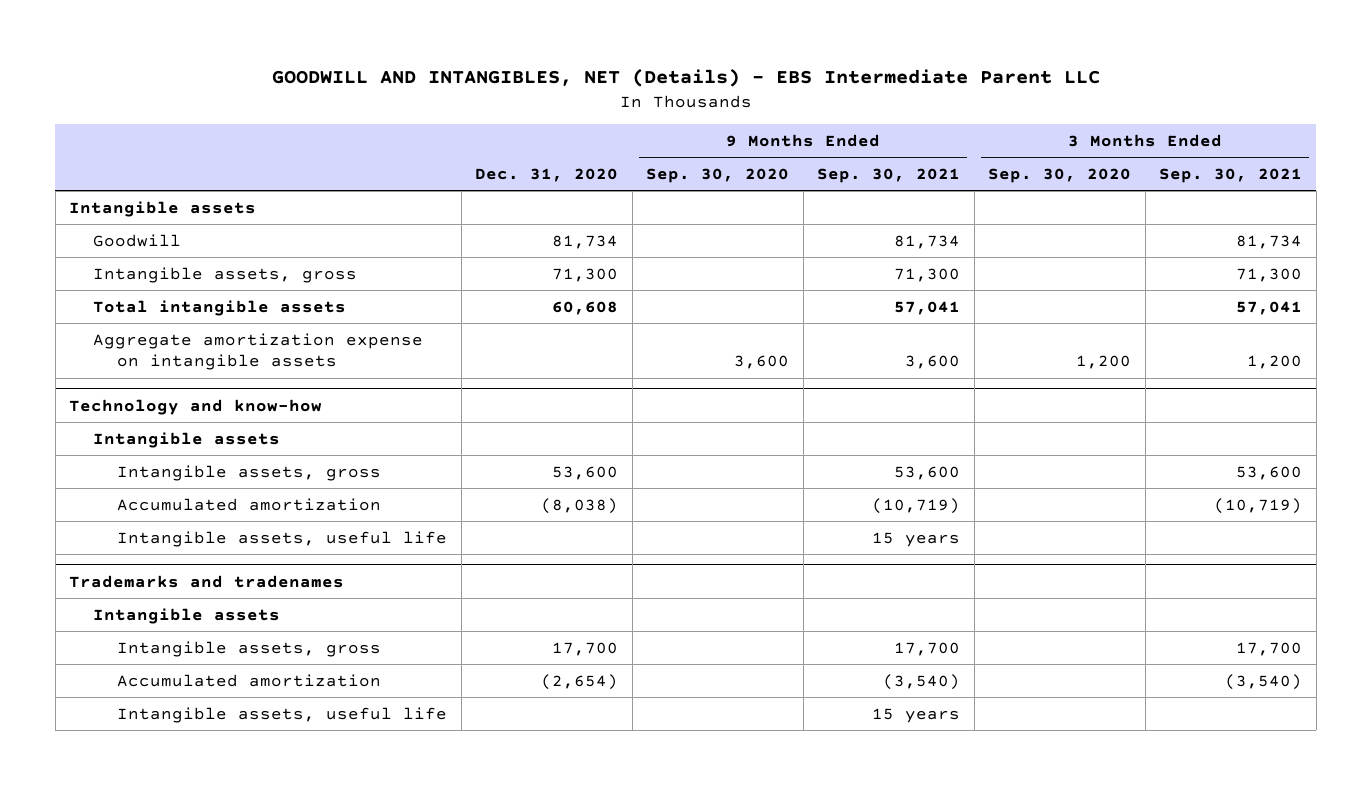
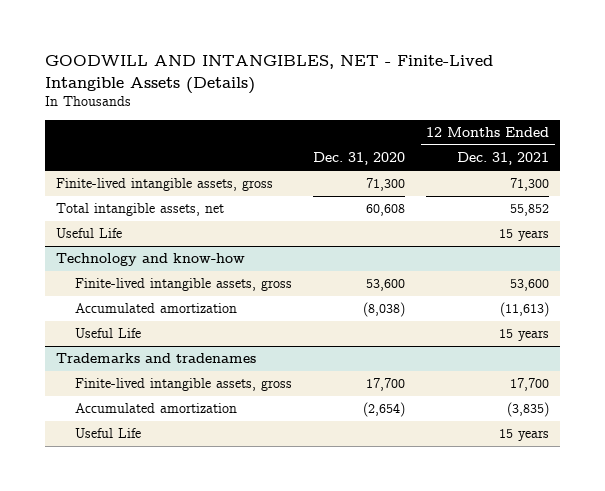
- GOODWILL AND INTANGIBLES, NET (Details) - EBS Intermediate Parent LLC
+ GOODWILL AND INTANGIBLES, NET - Finite-Lived Intangible Assets (Details)
- | Dec. 31, 2020 | 9 Months Ended Sep. 30, 2020 | 9 Months Ended Sep. 30, 2021 | 3 Months Ended Sep. 30, 2020 | 3 Months Ended Sep. 30, 2021
+ | Dec. 31, 2020 | 12 Months Ended Dec. 31, 2021
- Intangible assets
- Goodwill | 81,734 | | 81,734 | | 81,734
- Intangible assets, gross | 71,300 | | 71,300 | | 71,300
- Total intangible assets | 60,608 | | 57,041 | | 57,041
- Aggregate amortization expense on intangible assets | | 3,600 | 3,600 | 1,200 | 1,200
+ Finite-lived intangible assets, gross | 71,300 | 71,300
+ Total intangible assets, net | 60,608 | 55,852
+ Useful Life | | 15 years
@ Technology and know-how
- Intangible assets
- Intangible assets, gross | 53,600 | | 53,600 | | 53,600
+ Finite-lived intangible assets, gross | 53,600 | 53,600
- Intangible assets, useful life | | | 15 years | |
+ Useful Life | | 15 years
@ Trademarks and tradenames
- Intangible assets
- Intangible assets, gross | 17,700 | | 17,700 | | 17,700
+ Finite-lived intangible assets, gross | 17,700 | 17,700
- Intangible assets, useful life | | | 15 years | |
+ Useful Life | | 15 years

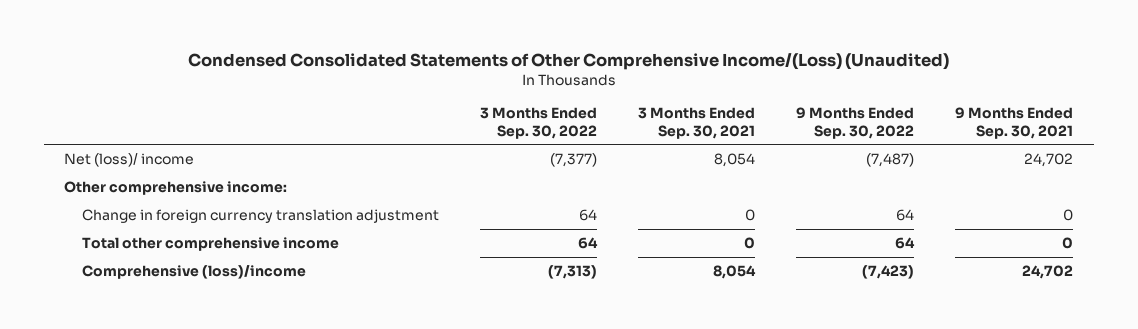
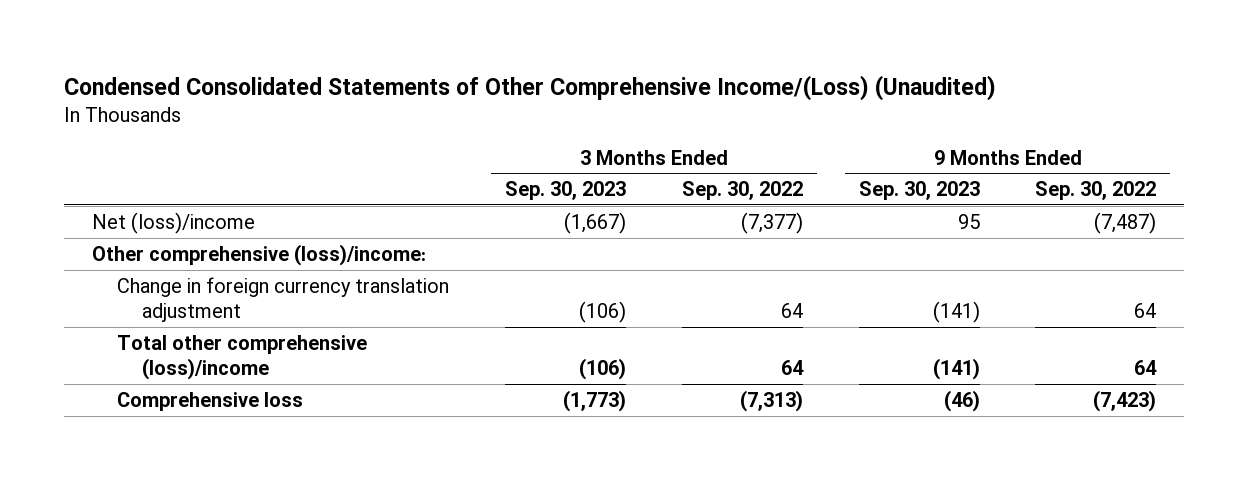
- | 3 Months Ended Sep. 30, 2022 | 3 Months Ended Sep. 30, 2021 | 9 Months Ended Sep. 30, 2022 | 9 Months Ended Sep. 30, 2021
+ | 3 Months Ended Sep. 30, 2023 | 3 Months Ended Sep. 30, 2022 | 9 Months Ended Sep. 30, 2023 | 9 Months Ended Sep. 30, 2022
- Net (loss)/ income | (7,377) | 8,054 | (7,487) | 24,702
- Other comprehensive income:
+ Net (loss)/income | (1,667) | (7,377) | 95 | (7,487)
+ Other comprehensive (loss)/income:
- Total other comprehensive income | 64 | 0 | 64 | 0
- Comprehensive (loss)/income | (7,313) | 8,054 | (7,423) | 24,702
+ Total other comprehensive (loss)/income | (106) | 64 | (141) | 64
+ Comprehensive loss | (1,773) | (7,313) | (46) | (7,423)

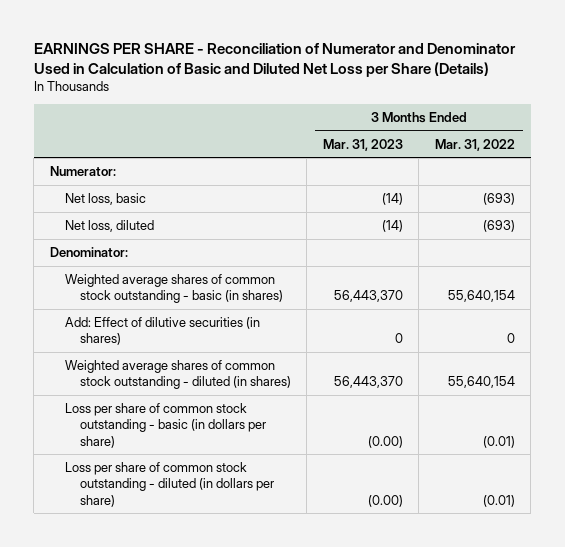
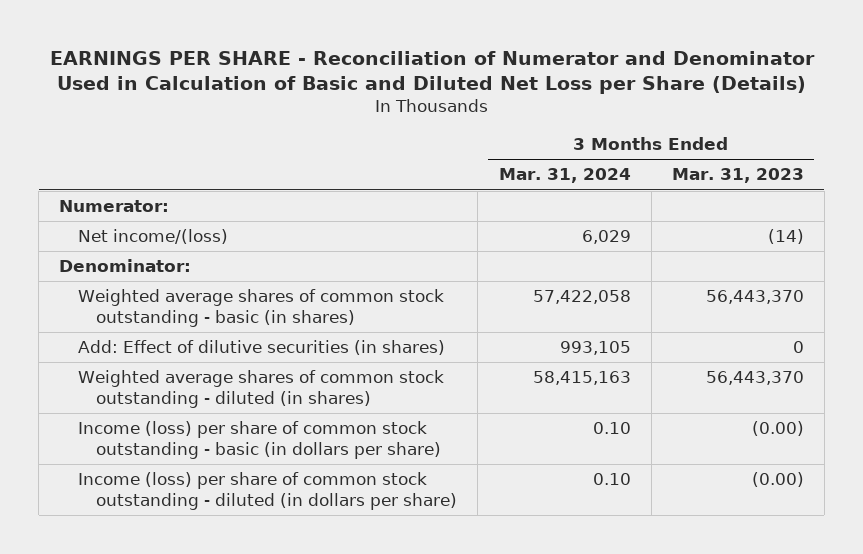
- | 3 Months Ended Mar. 31, 2023 | 3 Months Ended Mar. 31, 2022
+ | 3 Months Ended Mar. 31, 2024 | 3 Months Ended Mar. 31, 2023
- Net loss, basic | (14) | (693)
- Net loss, diluted | (14) | (693)
+ Net income/(loss) | 6,029 | (14)
- Loss per share of common stock outstanding - basic (in dollars per share) | (0.00) | (0.01)
- Loss per share of common stock outstanding - diluted (in dollars per share) | (0.00) | (0.01)
+ Income (loss) per share of common stock outstanding - basic (in dollars per share) | 0.10 | (0.00)
+ Income (loss) per share of common stock outstanding - diluted (in dollars per share) | 0.10 | (0.00)

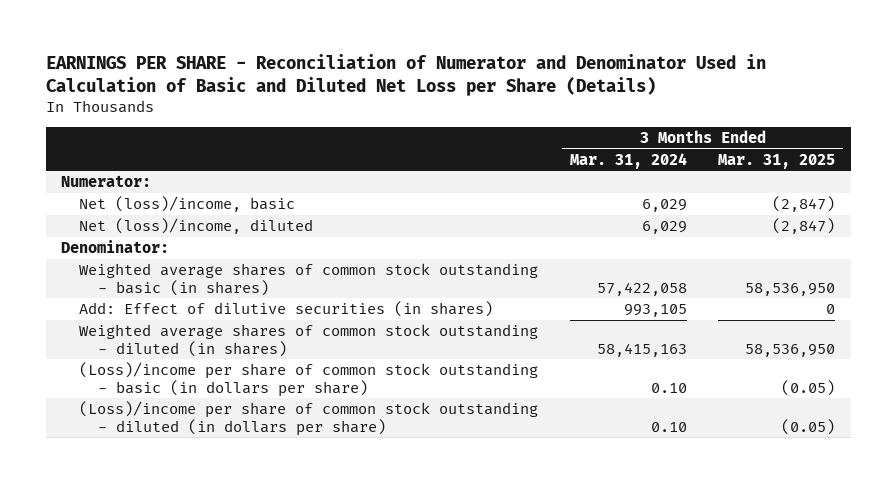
- | 3 Months Ended Mar. 31, 2024 | 3 Months Ended Mar. 31, 2023
+ | 3 Months Ended Mar. 31, 2024 | 3 Months Ended Mar. 31, 2025
- Net income/(loss) | 6,029 | (14)
+ Net (loss)/income, basic | 6,029 | (2,847)
+ Net (loss)/income, diluted | 6,029 | (2,847)
- Income (loss) per share of common stock outstanding - basic (in dollars per share) | 0.10 | (0.00)
- Income (loss) per share of common stock outstanding - diluted (in dollars per share) | 0.10 | (0.00)
+ (Loss)/income per share of common stock outstanding - basic (in dollars per share) | 0.10 | (0.05)
+ (Loss)/income per share of common stock outstanding - diluted (in dollars per share) | 0.10 | (0.05)

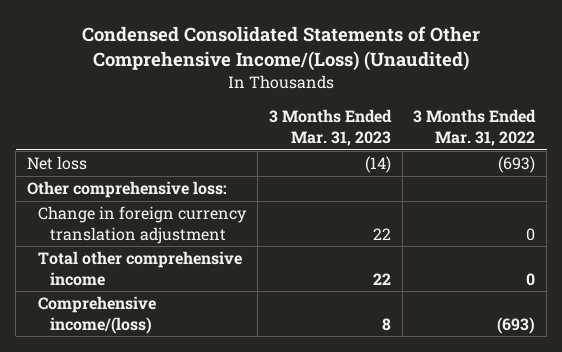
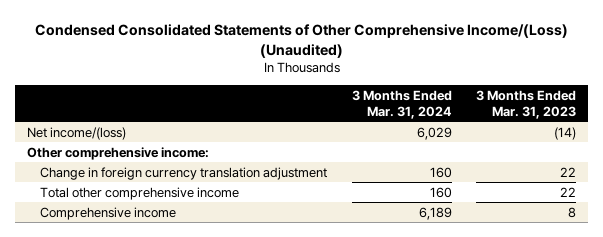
- | 3 Months Ended Mar. 31, 2023 | 3 Months Ended Mar. 31, 2022
+ | 3 Months Ended Mar. 31, 2024 | 3 Months Ended Mar. 31, 2023
- Net loss | (14) | (693)
- Other comprehensive loss:
+ Net income/(loss) | 6,029 | (14)
+ Other comprehensive income:
- Comprehensive income/(loss) | 8 | (693)
+ Comprehensive income | 6,189 | 8

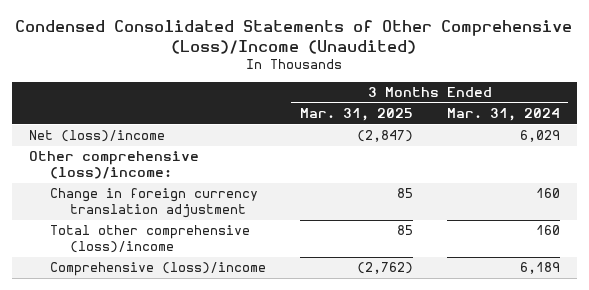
- Condensed Consolidated Statements of Other Comprehensive Income/(Loss) (Unaudited)
+ Condensed Consolidated Statements of Other Comprehensive (Loss)/Income (Unaudited)
- | 3 Months Ended Mar. 31, 2024 | 3 Months Ended Mar. 31, 2023
+ | 3 Months Ended Mar. 31, 2025 | 3 Months Ended Mar. 31, 2024
- Net income/(loss) | 6,029 | (14)
- Other comprehensive income:
+ Net (loss)/income | (2,847) | 6,029
+ Other comprehensive (loss)/income:
- Total other comprehensive income | 160 | 22
- Comprehensive income | 6,189 | 8
+ Total other comprehensive (loss)/income | 85 | 160
+ Comprehensive (loss)/income | (2,762) | 6,189

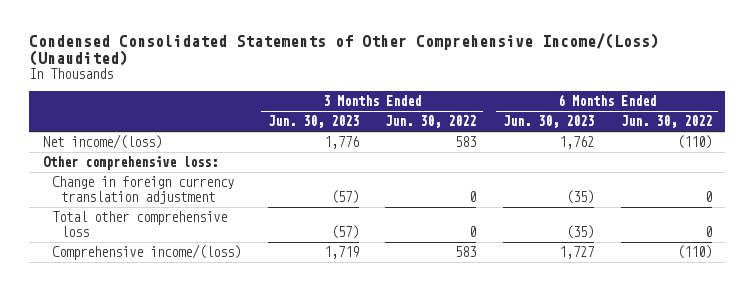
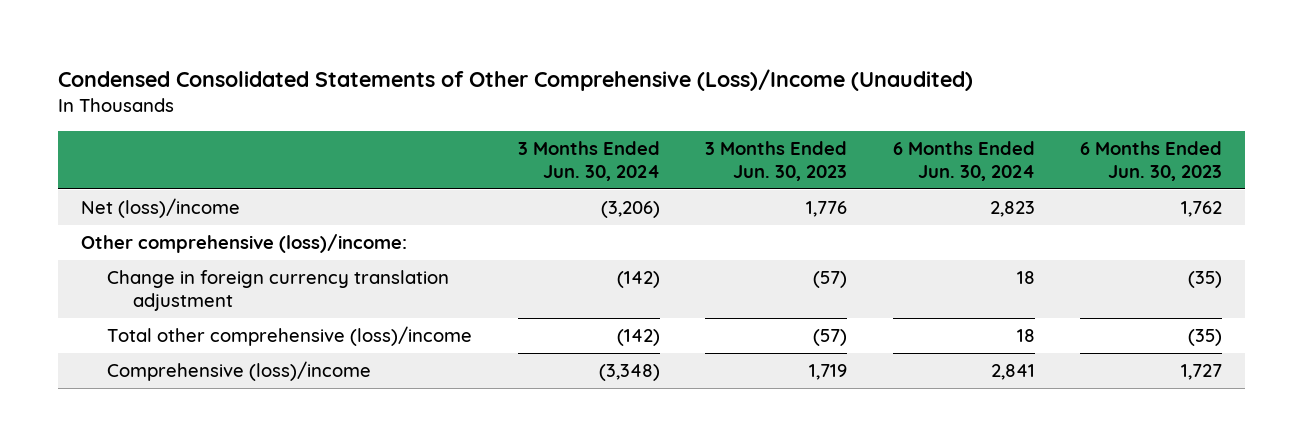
- Condensed Consolidated Statements of Other Comprehensive Income/(Loss) (Unaudited)
+ Condensed Consolidated Statements of Other Comprehensive (Loss)/Income (Unaudited)
- | 3 Months Ended Jun. 30, 2023 | 3 Months Ended Jun. 30, 2022 | 6 Months Ended Jun. 30, 2023 | 6 Months Ended Jun. 30, 2022
+ | 3 Months Ended Jun. 30, 2024 | 3 Months Ended Jun. 30, 2023 | 6 Months Ended Jun. 30, 2024 | 6 Months Ended Jun. 30, 2023
- Net income/(loss) | 1,776 | 583 | 1,762 | (110)
- Other comprehensive loss:
+ Net (loss)/income | (3,206) | 1,776 | 2,823 | 1,762
+ Other comprehensive (loss)/income:
- Total other comprehensive loss | (57) | 0 | (35) | 0
- Comprehensive income/(loss) | 1,719 | 583 | 1,727 | (110)
+ Total other comprehensive (loss)/income | (142) | (57) | 18 | (35)
+ Comprehensive (loss)/income | (3,348) | 1,719 | 2,841 | 1,727

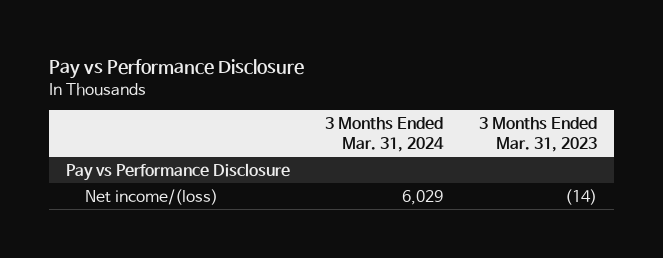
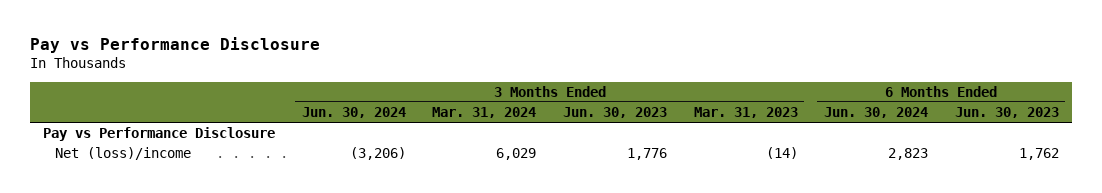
- | 3 Months Ended Mar. 31, 2024 | 3 Months Ended Mar. 31, 2023
+ | 3 Months Ended Jun. 30, 2024 | 3 Months Ended Mar. 31, 2024 | 3 Months Ended Jun. 30, 2023 | 3 Months Ended Mar. 31, 2023 | 6 Months Ended Jun. 30, 2024 | 6 Months Ended Jun. 30, 2023
- Net income/(loss) | 6,029 | (14)
+ Net (loss)/income | (3,206) | 6,029 | 1,776 | (14) | 2,823 | 1,762

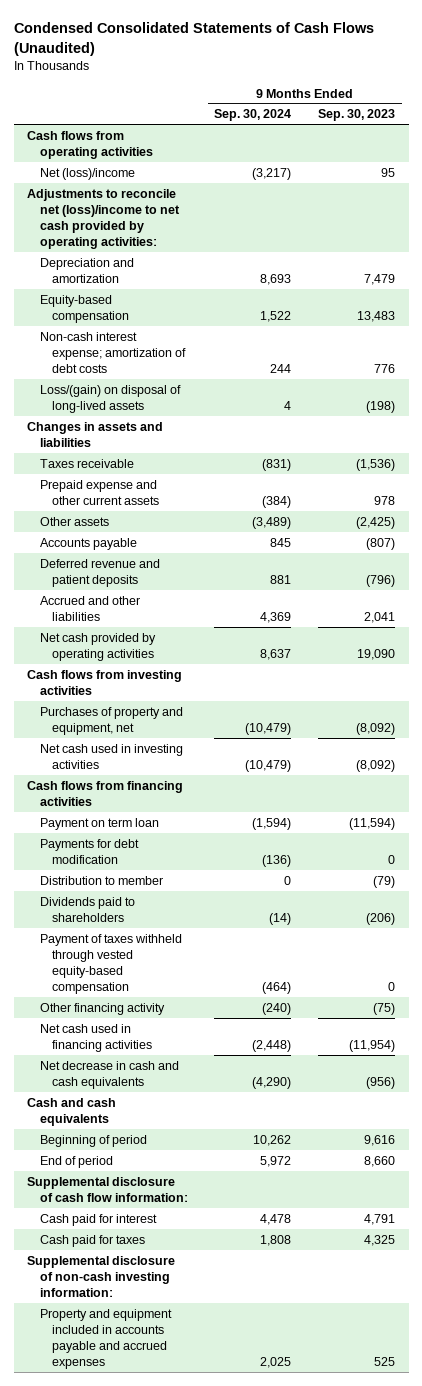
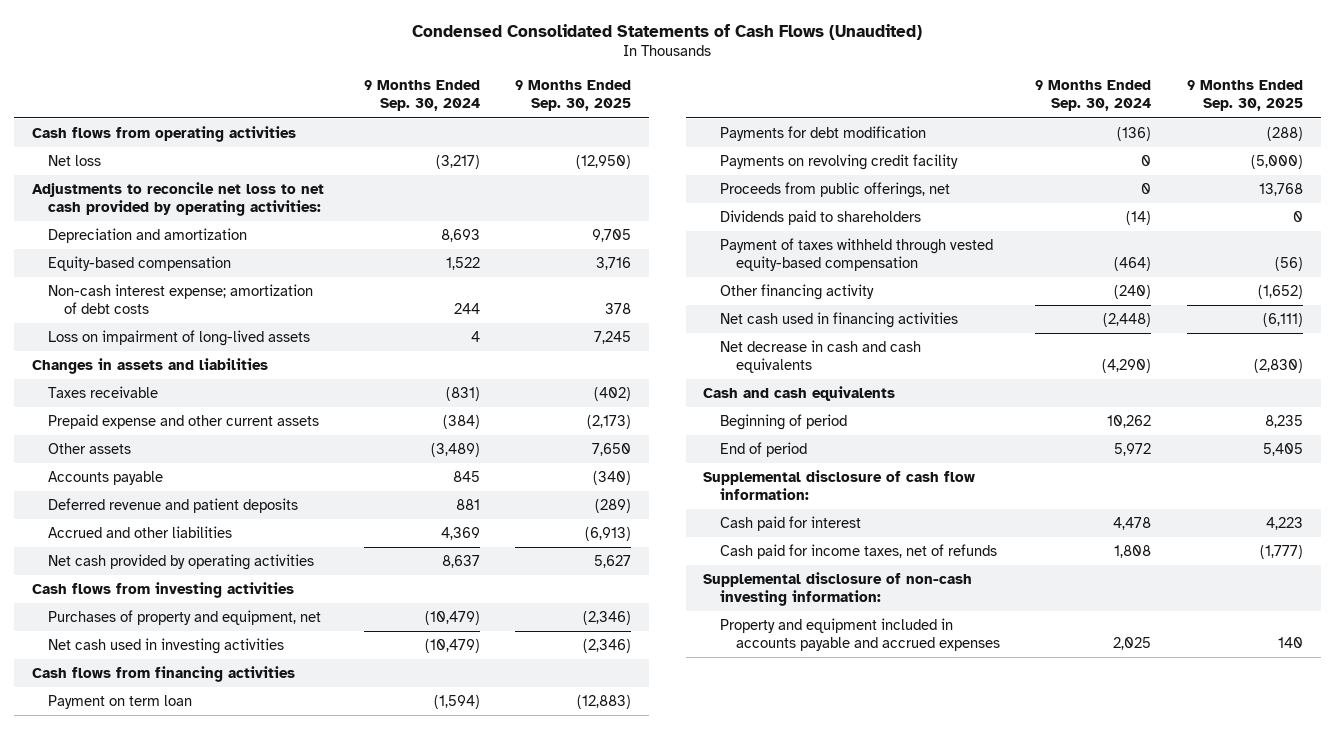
- | 9 Months Ended Sep. 30, 2024 | 9 Months Ended Sep. 30, 2023
+ | 9 Months Ended Sep. 30, 2024 | 9 Months Ended Sep. 30, 2025
- Net (loss)/income | (3,217) | 95
- Adjustments to reconcile net (loss)/income to net cash provided by operating activities:
+ Net loss | (3,217) | (12,950)
+ Adjustments to reconcile net loss to net cash provided by operating activities:
- Loss/(gain) on disposal of long-lived assets | 4 | (198)
+ Loss on impairment of long-lived assets | 4 | 7,245
- Distribution to member | 0 | (79)
+ Payments on revolving credit facility | 0 | (5,000)
+ Proceeds from public offerings, net | 0 | 13,768
- Cash paid for taxes | 1,808 | 4,325
+ Cash paid for income taxes, net of refunds | 1,808 | (1,777)

